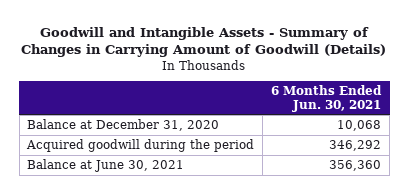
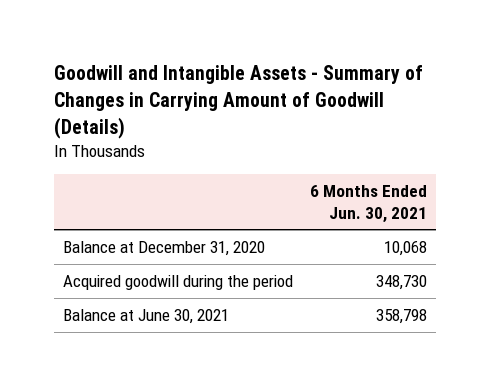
- Acquired goodwill during the period | 346,292
- Balance at June 30, 2021 | 356,360
+ Acquired goodwill during the period | 348,730
+ Balance at June 30, 2021 | 358,798

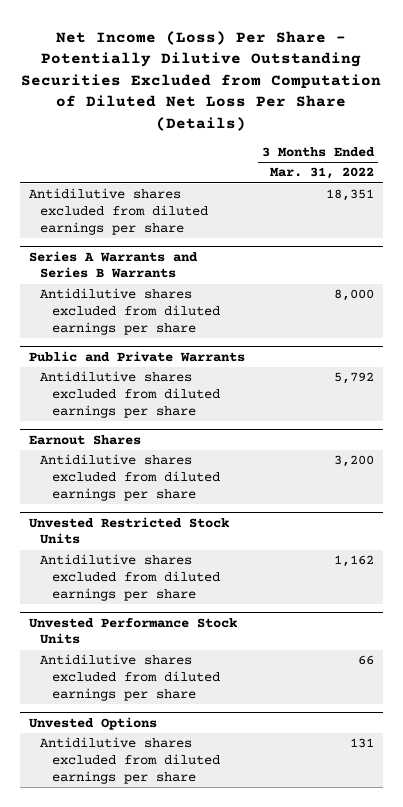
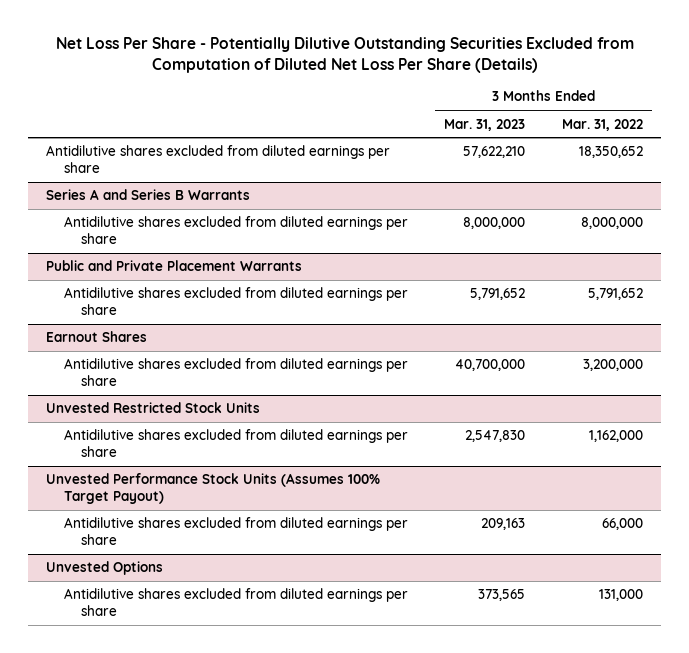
- Net Income (Loss) Per Share - Potentially Dilutive Outstanding Securities Excluded from Computation of Diluted Net Loss Per Share (Details)
+ Net Loss Per Share - Potentially Dilutive Outstanding Securities Excluded from Computation of Diluted Net Loss Per Share (Details)
- | 3 Months Ended Mar. 31, 2022
+ | 3 Months Ended Mar. 31, 2023 | 3 Months Ended Mar. 31, 2022
- Antidilutive shares excluded from diluted earnings per share | 18,351
- Series A Warrants and Series B Warrants
- Antidilutive shares excluded from diluted earnings per share | 8,000
- Public and Private Warrants
- Antidilutive shares excluded from diluted earnings per share | 5,792
+ Antidilutive shares excluded from diluted earnings per share | 57,622,210 | 18,350,652
+ Series A and Series B Warrants
+ Antidilutive shares excluded from diluted earnings per share | 8,000,000 | 8,000,000
+ Public and Private Placement Warrants
+ Antidilutive shares excluded from diluted earnings per share | 5,791,652 | 5,791,652
@ Earnout Shares
- Antidilutive shares excluded from diluted earnings per share | 3,200
+ Antidilutive shares excluded from diluted earnings per share | 40,700,000 | 3,200,000
@ Unvested Restricted Stock Units
- Antidilutive shares excluded from diluted earnings per share | 1,162
- Unvested Performance Stock Units
- Antidilutive shares excluded from diluted earnings per share | 66
@ Unvested Restricted Stock Units
+ Antidilutive shares excluded from diluted earnings per share | 2,547,830 | 1,162,000
+ Unvested Performance Stock Units (Assumes 100% Target Payout)
+ Antidilutive shares excluded from diluted earnings per share | 209,163 | 66,000
@ Unvested Options
- Antidilutive shares excluded from diluted earnings per share | 131
+ Antidilutive shares excluded from diluted earnings per share | 373,565 | 131,000

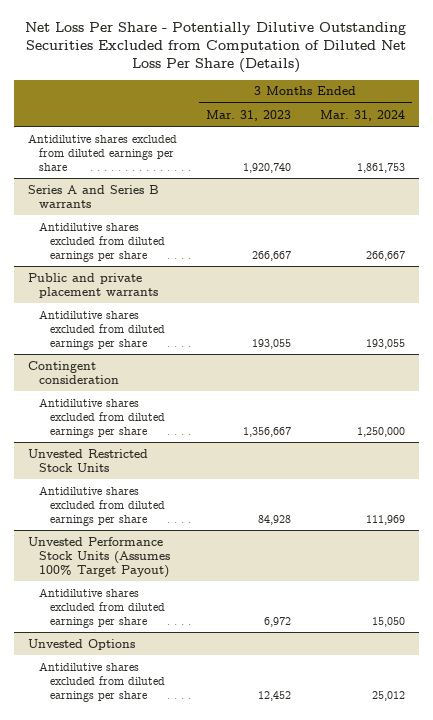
- | 3 Months Ended Mar. 31, 2023 | 3 Months Ended Mar. 31, 2022
+ | 3 Months Ended Mar. 31, 2023 | 3 Months Ended Mar. 31, 2024
- Antidilutive shares excluded from diluted earnings per share | 57,622,210 | 18,350,652
- Series A and Series B Warrants
- Antidilutive shares excluded from diluted earnings per share | 8,000,000 | 8,000,000
- Public and Private Placement Warrants
- Antidilutive shares excluded from diluted earnings per share | 5,791,652 | 5,791,652
- Earnout Shares
- Antidilutive shares excluded from diluted earnings per share | 40,700,000 | 3,200,000
+ Antidilutive shares excluded from diluted earnings per share | 1,920,740 | 1,861,753
+ Series A and Series B warrants
+ Antidilutive shares excluded from diluted earnings per share | 266,667 | 266,667
+ Public and private placement warrants
+ Antidilutive shares excluded from diluted earnings per share | 193,055 | 193,055
+ Contingent consideration
+ Antidilutive shares excluded from diluted earnings per share | 1,356,667 | 1,250,000
@ Unvested Restricted Stock Units
- Antidilutive shares excluded from diluted earnings per share | 2,547,830 | 1,162,000
+ Antidilutive shares excluded from diluted earnings per share | 84,928 | 111,969
@ Unvested Performance Stock Units (Assumes 100% Target Payout)
- Antidilutive shares excluded from diluted earnings per share | 209,163 | 66,000
+ Antidilutive shares excluded from diluted earnings per share | 6,972 | 15,050
@ Unvested Options
- Antidilutive shares excluded from diluted earnings per share | 373,565 | 131,000
+ Antidilutive shares excluded from diluted earnings per share | 12,452 | 25,012

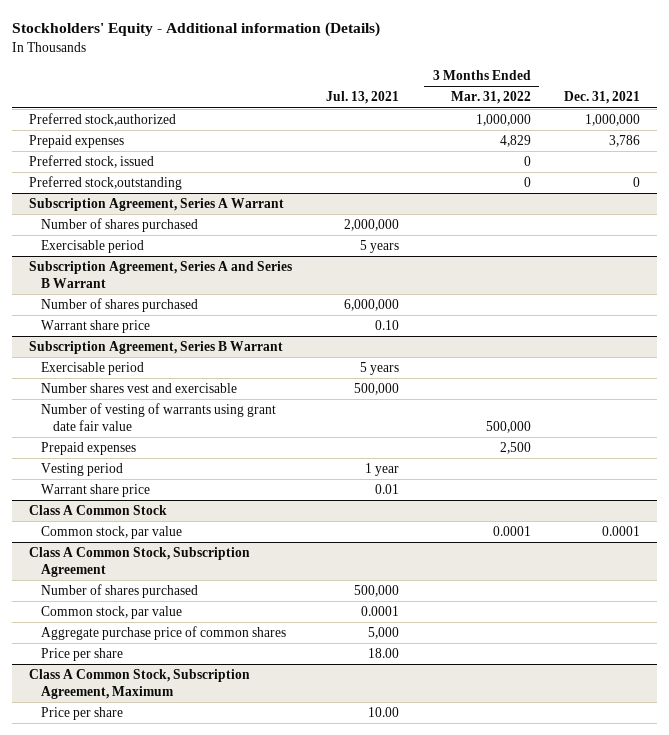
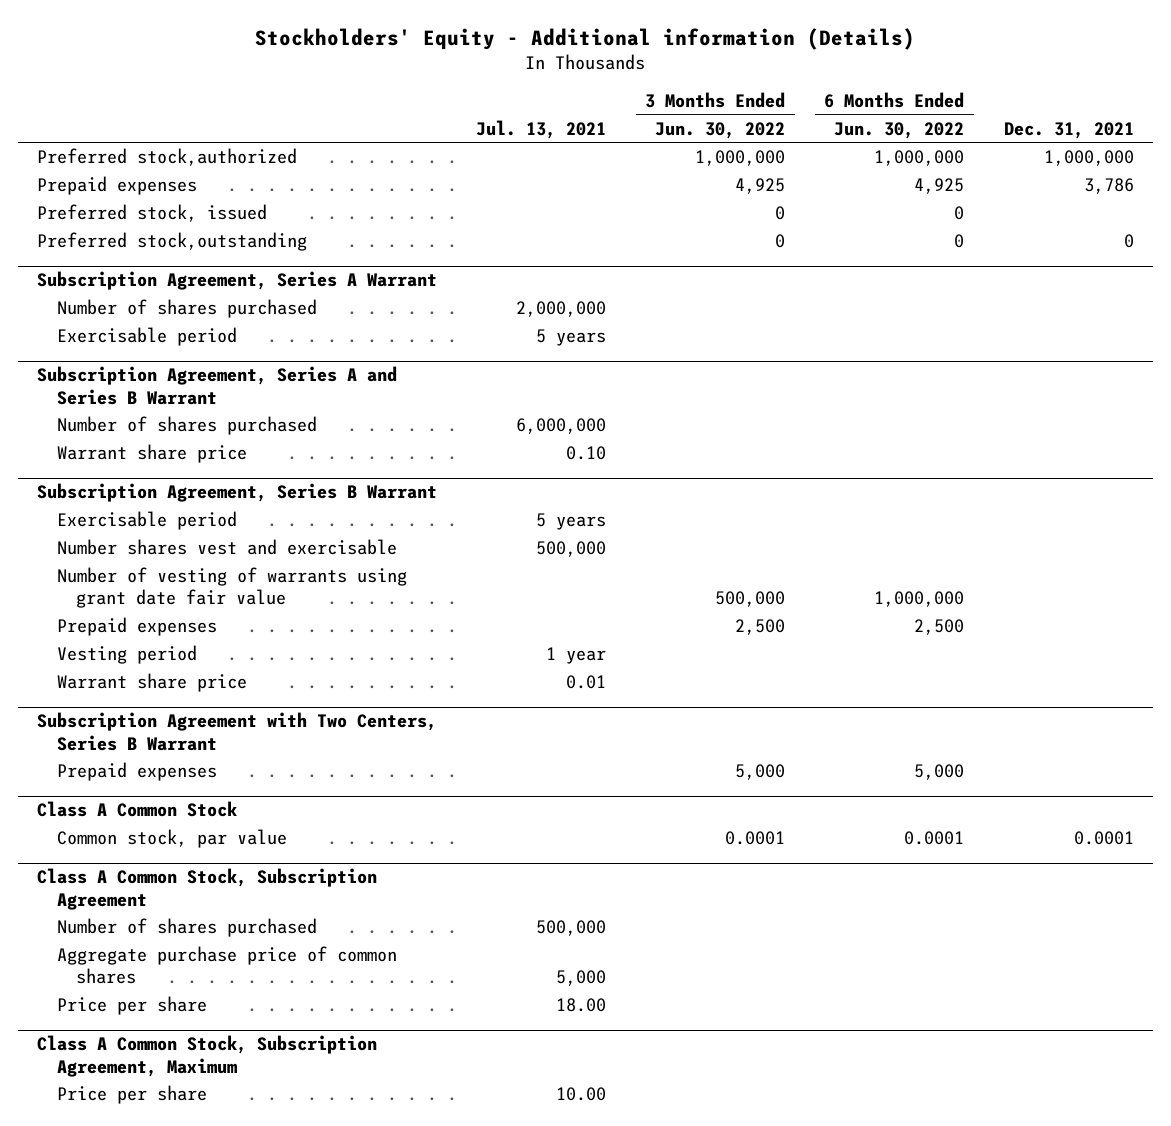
- | Jul. 13, 2021 | 3 Months Ended Mar. 31, 2022 | Dec. 31, 2021
+ | Jul. 13, 2021 | 3 Months Ended Jun. 30, 2022 | 6 Months Ended Jun. 30, 2022 | Dec. 31, 2021
+ Subscription Agreement with Two Centers, Series B Warrant
+ Prepaid expenses | | 5,000 | 5,000 |
@ Class A Common Stock, Subscription Agreement
- Common stock, par value | 0.0001 | |

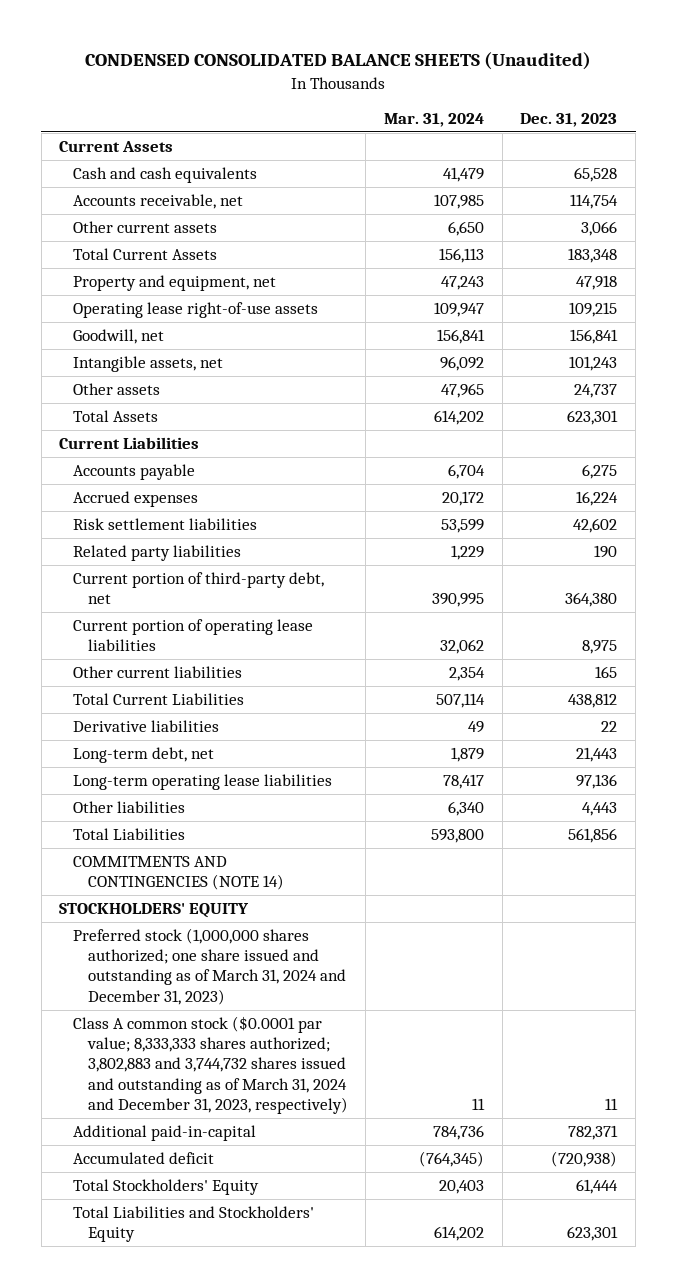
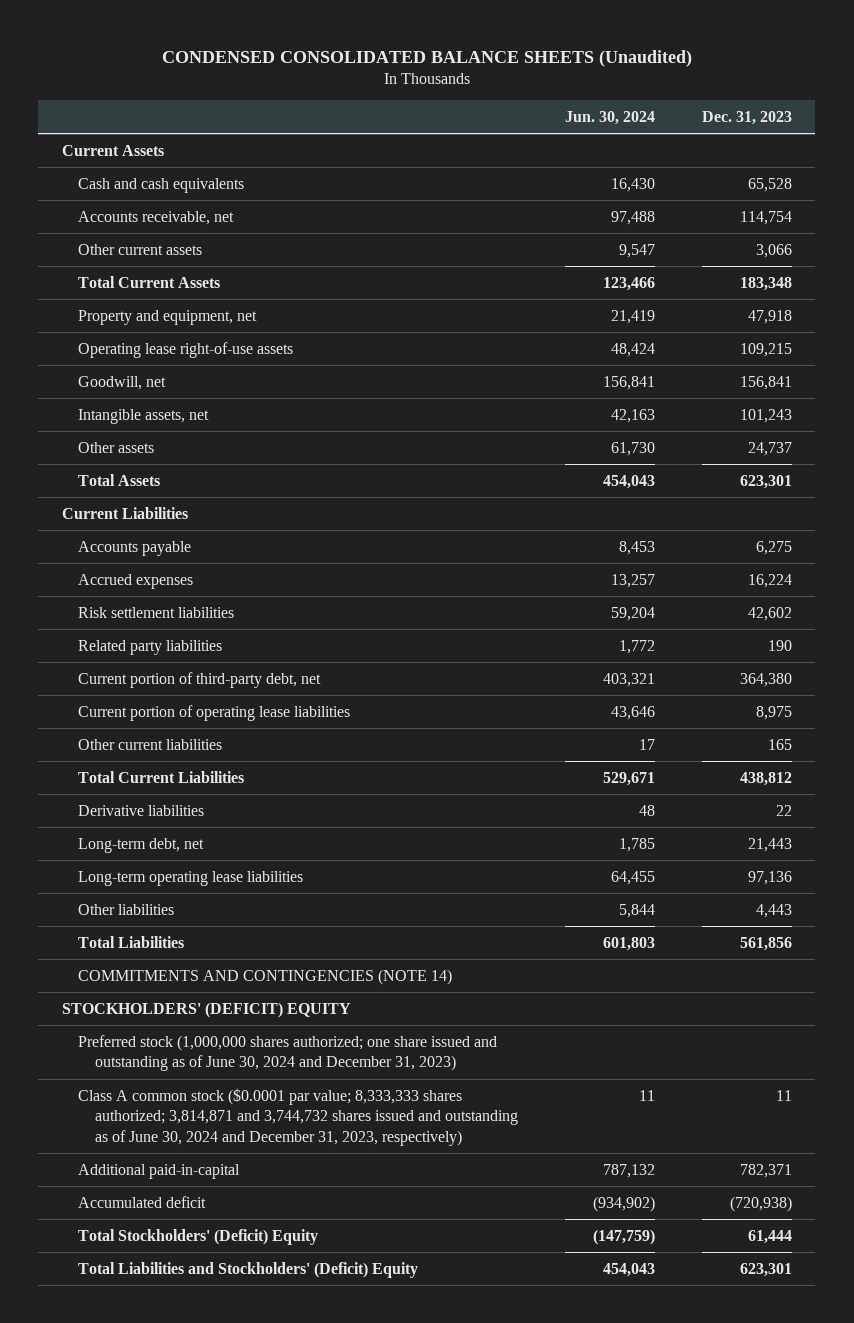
- | Mar. 31, 2024 | Dec. 31, 2023
+ | Jun. 30, 2024 | Dec. 31, 2023
- STOCKHOLDERS' EQUITY
- Preferred stock (1,000,000 shares authorized; one share issued and outstanding as of March 31, 2024 and December 31, 2023)
- Class A common stock ($0.0001 par value; 8,333,333 shares authorized; 3,802,883 and 3,744,732 shares issued and outstanding as of March 31, 2024 and December 31, 2023, respectively) | 11 | 11
+ STOCKHOLDERS' (DEFICIT) EQUITY
+ Preferred stock (1,000,000 shares authorized; one share issued and outstanding as of June 30, 2024 and December 31, 2023)
+ Class A common stock ($0.0001 par value; 8,333,333 shares authorized; 3,814,871 and 3,744,732 shares issued and outstanding as of June 30, 2024 and December 31, 2023, respectively) | 11 | 11
- Total Stockholders' Equity | 20,403 | 61,444
- Total Liabilities and Stockholders' Equity | 614,202 | 623,301
+ Total Stockholders' (Deficit) Equity | (147,759) | 61,444
+ Total Liabilities and Stockholders' (Deficit) Equity | 454,043 | 623,301

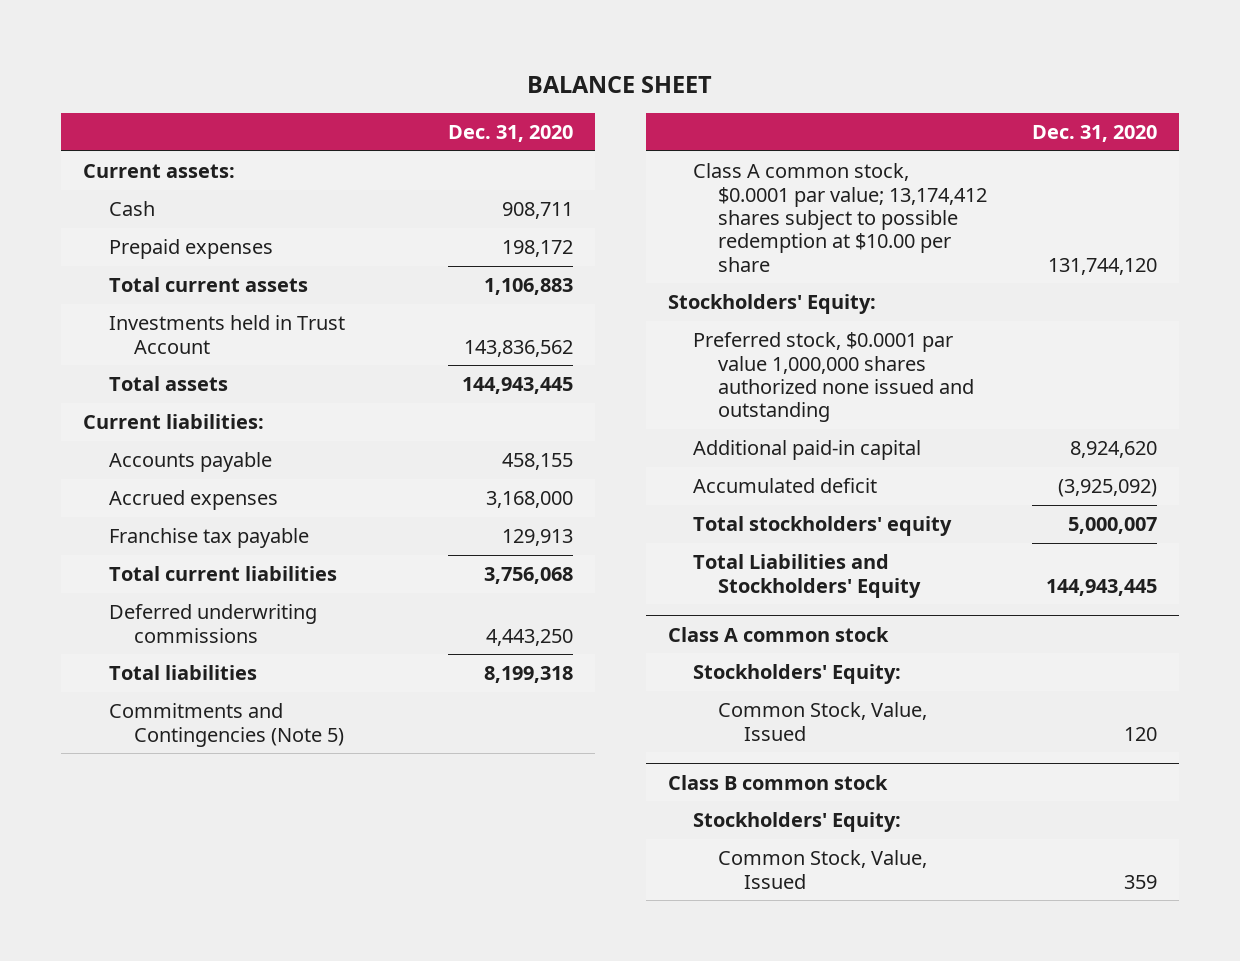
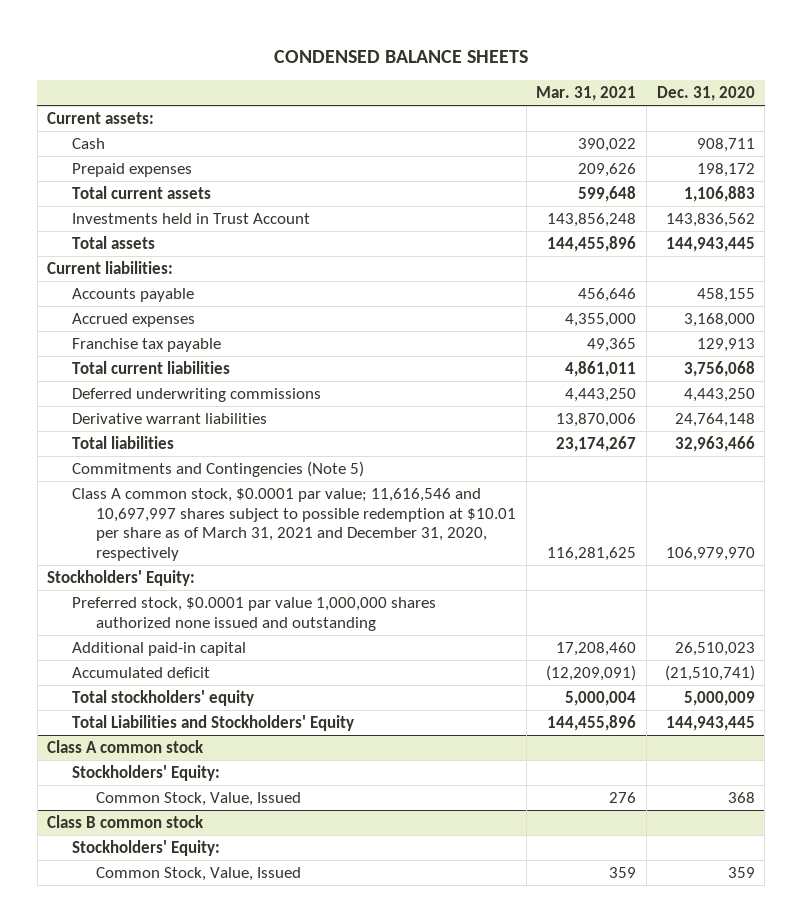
- BALANCE SHEET
+ CONDENSED BALANCE SHEETS
- | Dec. 31, 2020
+ | Mar. 31, 2021 | Dec. 31, 2020
- Total liabilities | 8,199,318
+ Derivative warrant liabilities | 13,870,006 | 24,764,148
+ Total liabilities | 23,174,267 | 32,963,466
- Class A common stock, $0.0001 par value; 13,174,412 shares subject to possible redemption at $10.00 per share | 131,744,120
+ Class A common stock, $0.0001 par value; 11,616,546 and 10,697,997 shares subject to possible redemption at $10.01 per share as of March 31, 2021 and December 31, 2020, respectively | 116,281,625 | 106,979,970
- Additional paid-in capital | 8,924,620
- Accumulated deficit | (3,925,092)
- Total stockholders' equity | 5,000,007
+ Additional paid-in capital | 17,208,460 | 26,510,023
+ Accumulated deficit | (12,209,091) | (21,510,741)
+ Total stockholders' equity | 5,000,004 | 5,000,009
@ Class A common stock
- Common Stock, Value, Issued | 120
+ Common Stock, Value, Issued | 276 | 368

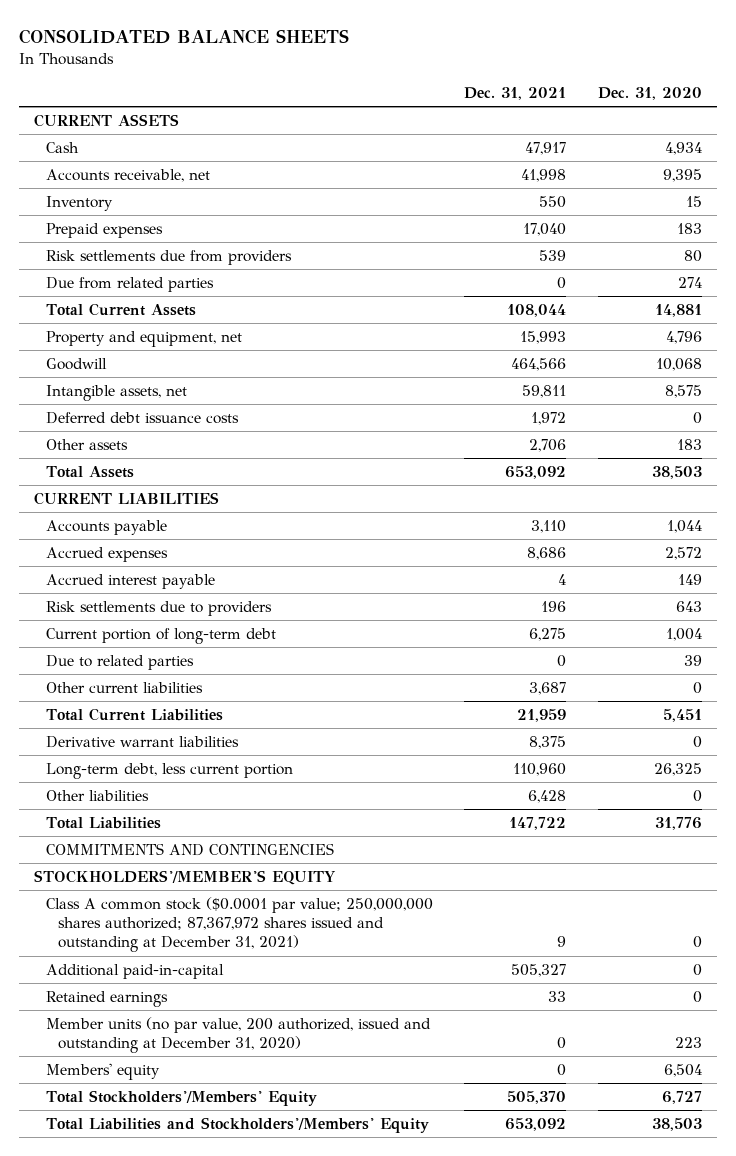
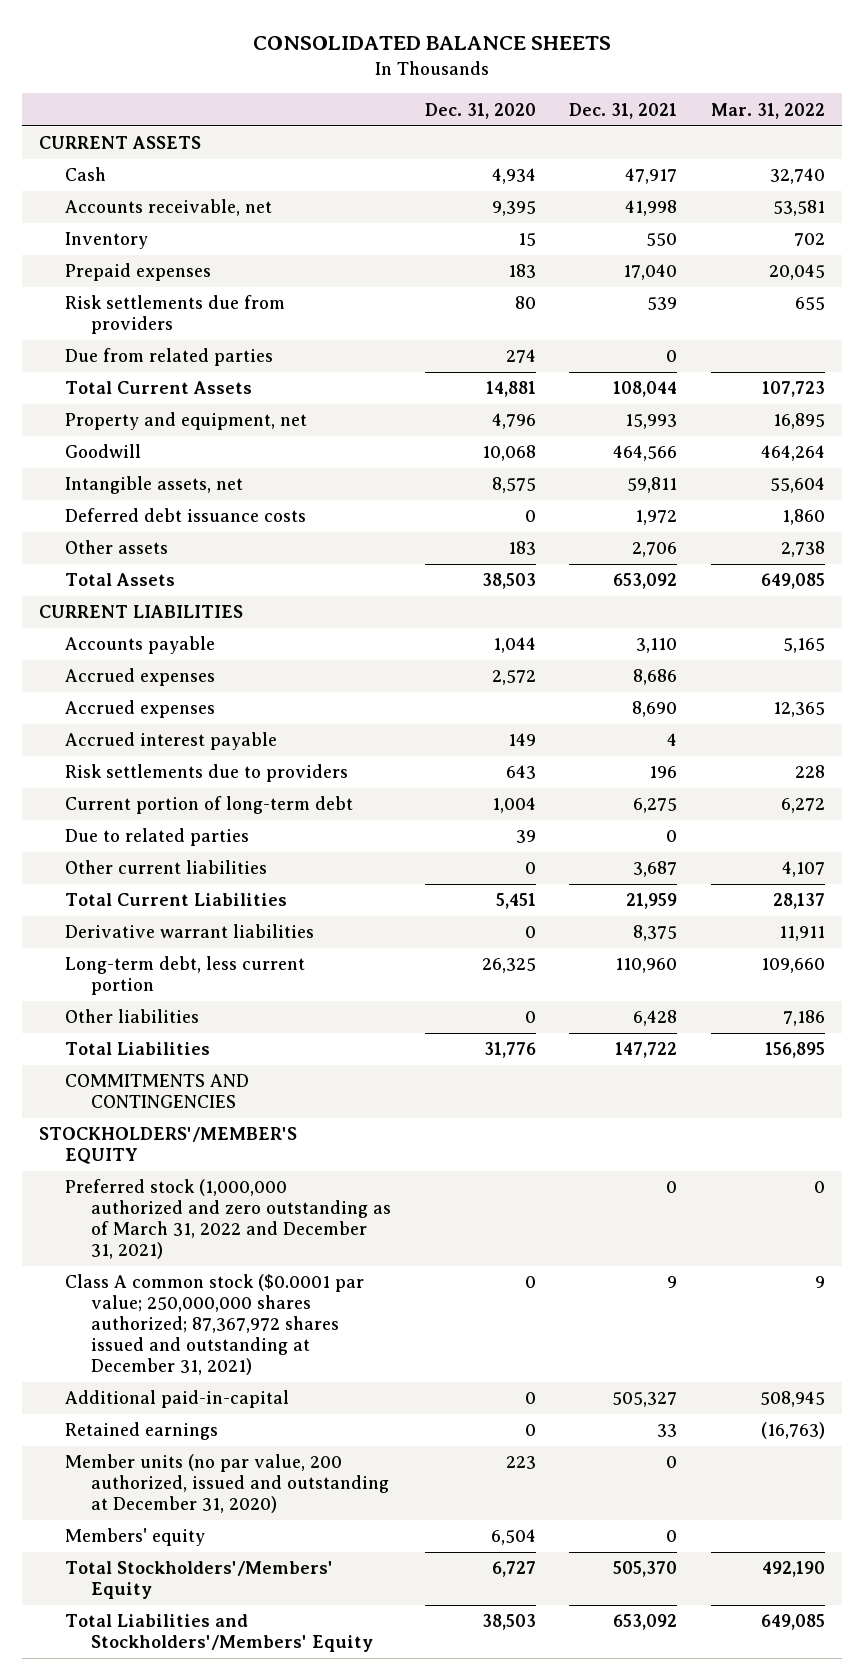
- | Dec. 31, 2021 | Dec. 31, 2020
+ | Dec. 31, 2020 | Dec. 31, 2021 | Mar. 31, 2022
+ Accrued expenses | | 8,690 | 12,365
+ Preferred stock (1,000,000 authorized and zero outstanding as of March 31, 2022 and December 31, 2021) | | 0 | 0

